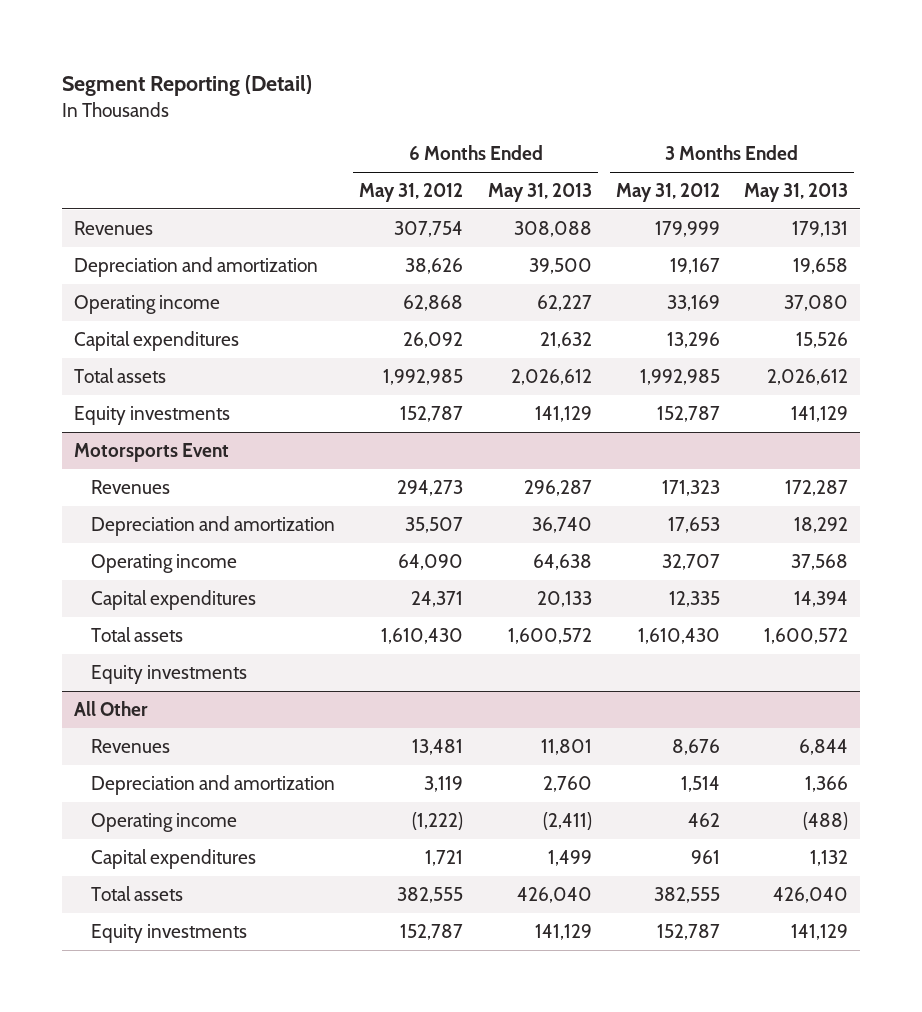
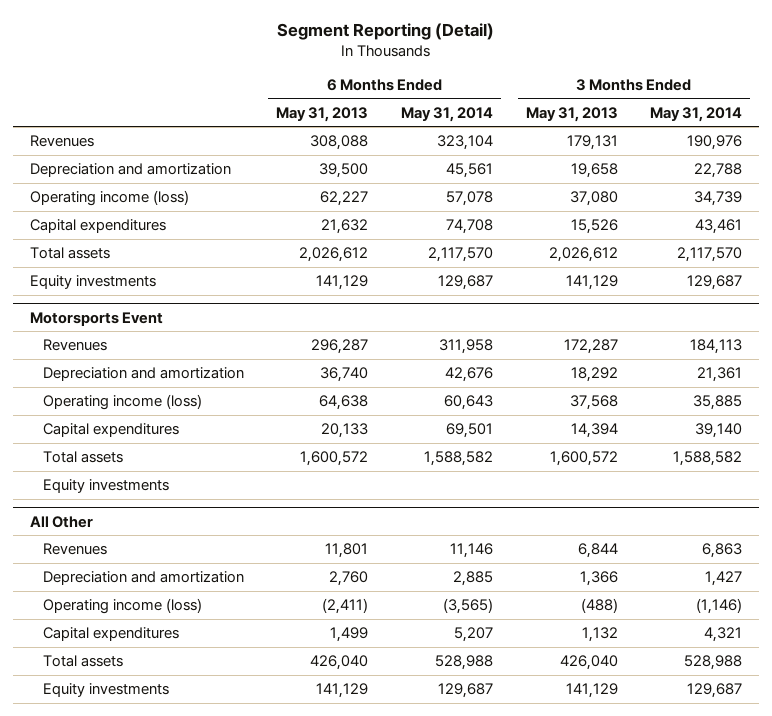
- | 6 Months Ended May 31, 2012 | 6 Months Ended May 31, 2013 | 3 Months Ended May 31, 2012 | 3 Months Ended May 31, 2013
+ | 6 Months Ended May 31, 2013 | 6 Months Ended May 31, 2014 | 3 Months Ended May 31, 2013 | 3 Months Ended May 31, 2014
- Operating income | 62,868 | 62,227 | 33,169 | 37,080
+ Operating income (loss) | 62,227 | 57,078 | 37,080 | 34,739
@ Motorsports Event
- Operating income | 64,090 | 64,638 | 32,707 | 37,568
+ Operating income (loss) | 64,638 | 60,643 | 37,568 | 35,885
@ All Other
- Operating income | (1,222) | (2,411) | 462 | (488)
+ Operating income (loss) | (2,411) | (3,565) | (488) | (1,146)

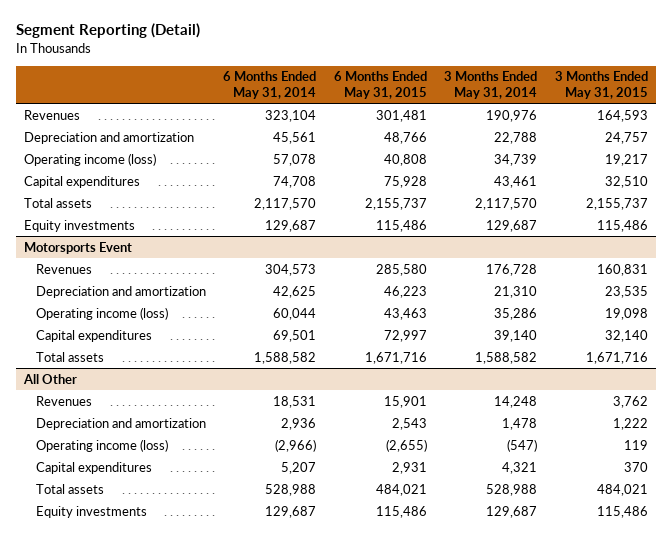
- | 6 Months Ended May 31, 2013 | 6 Months Ended May 31, 2014 | 3 Months Ended May 31, 2013 | 3 Months Ended May 31, 2014
+ | 6 Months Ended May 31, 2014 | 6 Months Ended May 31, 2015 | 3 Months Ended May 31, 2014 | 3 Months Ended May 31, 2015
@ Motorsports Event
- Revenues | 296,287 | 311,958 | 172,287 | 184,113
- Depreciation and amortization | 36,740 | 42,676 | 18,292 | 21,361
- Operating income (loss) | 64,638 | 60,643 | 37,568 | 35,885
+ Revenues | 304,573 | 285,580 | 176,728 | 160,831
+ Depreciation and amortization | 42,625 | 46,223 | 21,310 | 23,535
+ Operating income (loss) | 60,044 | 43,463 | 35,286 | 19,098
- Equity investments
@ All Other
- Revenues | 11,801 | 11,146 | 6,844 | 6,863
- Depreciation and amortization | 2,760 | 2,885 | 1,366 | 1,427
- Operating income (loss) | (2,411) | (3,565) | (488) | (1,146)
+ Revenues | 18,531 | 15,901 | 14,248 | 3,762
+ Depreciation and amortization | 2,936 | 2,543 | 1,478 | 1,222
+ Operating income (loss) | (2,966) | (2,655) | (547) | 119

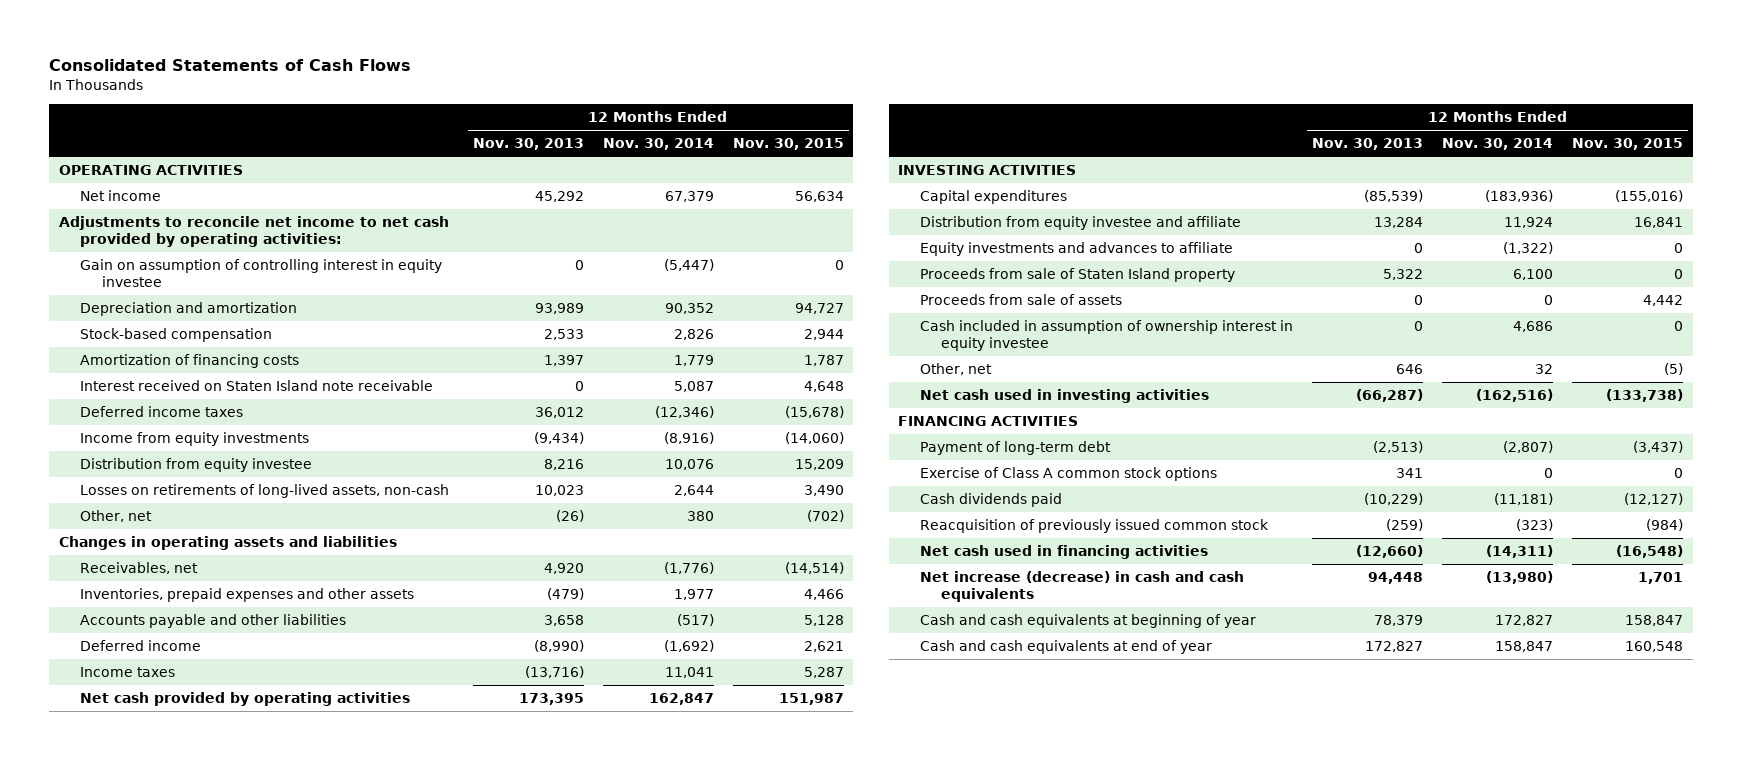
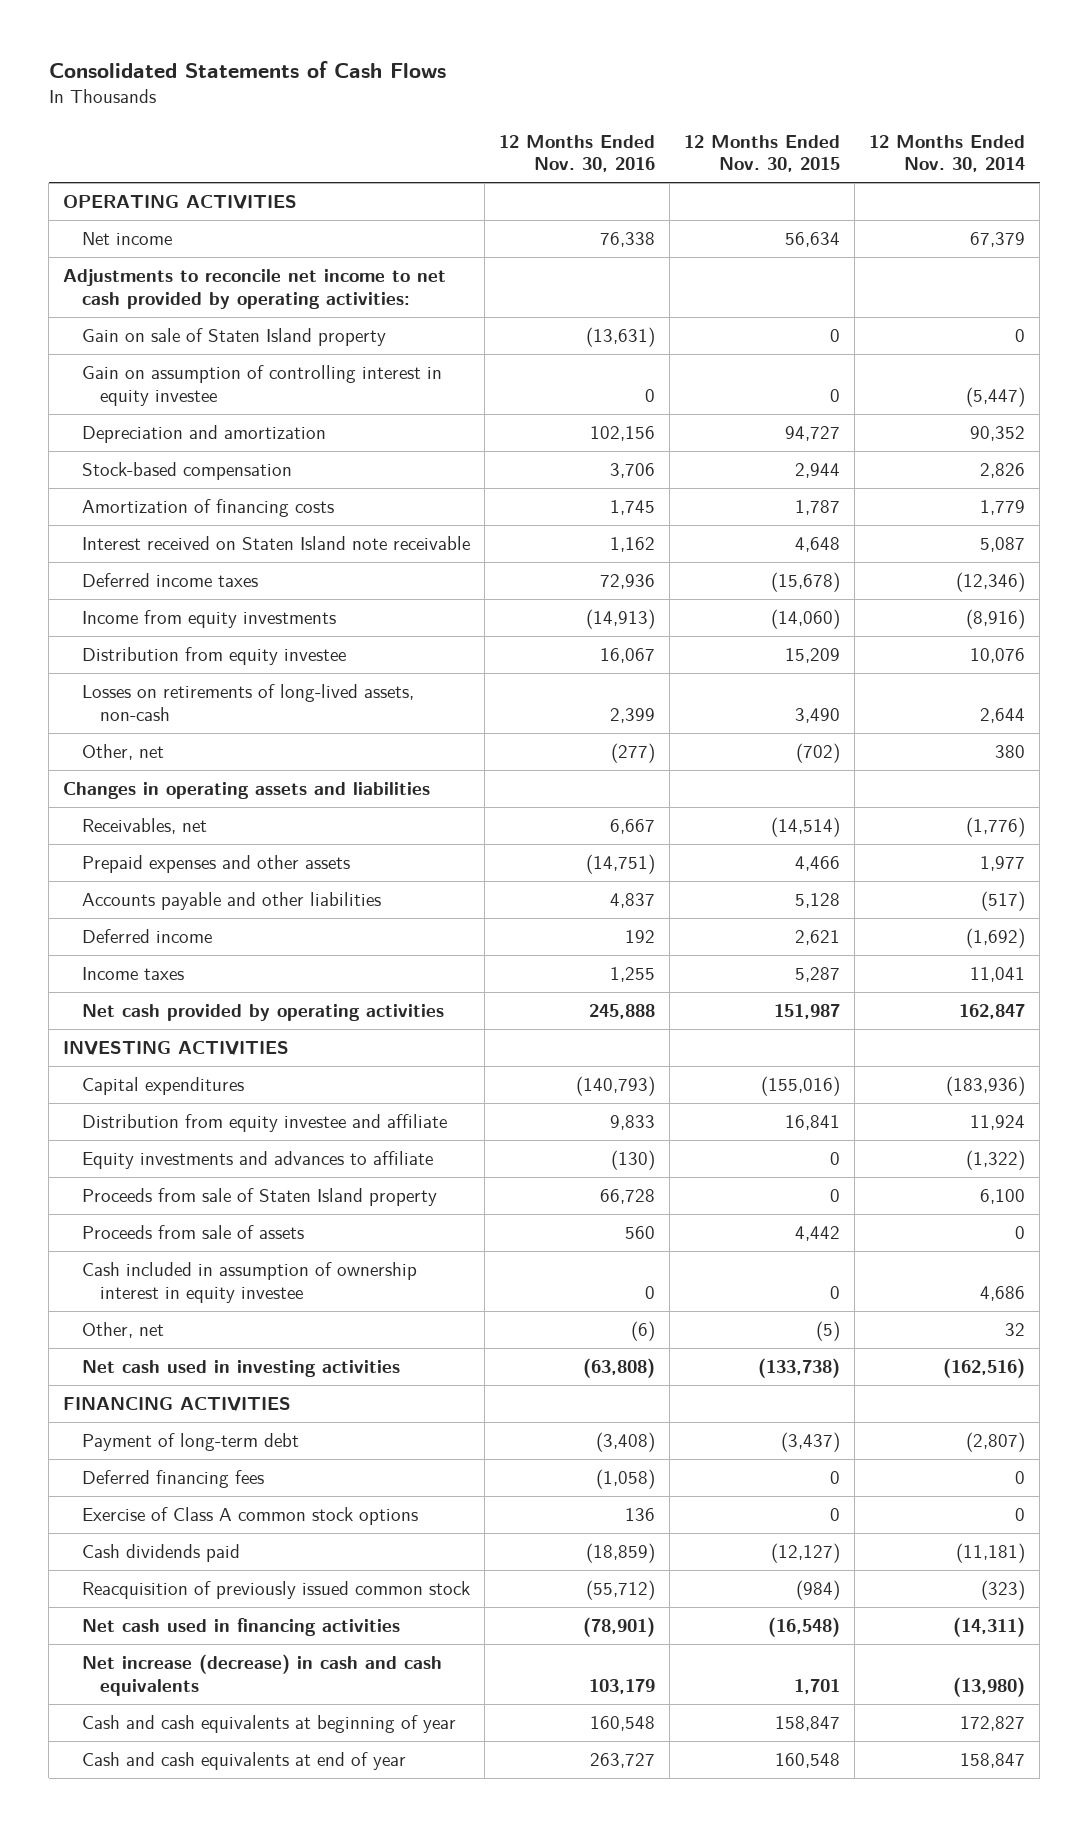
- | 12 Months Ended Nov. 30, 2013 | 12 Months Ended Nov. 30, 2014 | 12 Months Ended Nov. 30, 2015
+ | 12 Months Ended Nov. 30, 2016 | 12 Months Ended Nov. 30, 2015 | 12 Months Ended Nov. 30, 2014
+ Gain on sale of Staten Island property | (13,631) | 0 | 0
- Inventories, prepaid expenses and other assets | (479) | 1,977 | 4,466
+ Prepaid expenses and other assets | (14,751) | 4,466 | 1,977
+ Deferred financing fees | (1,058) | 0 | 0

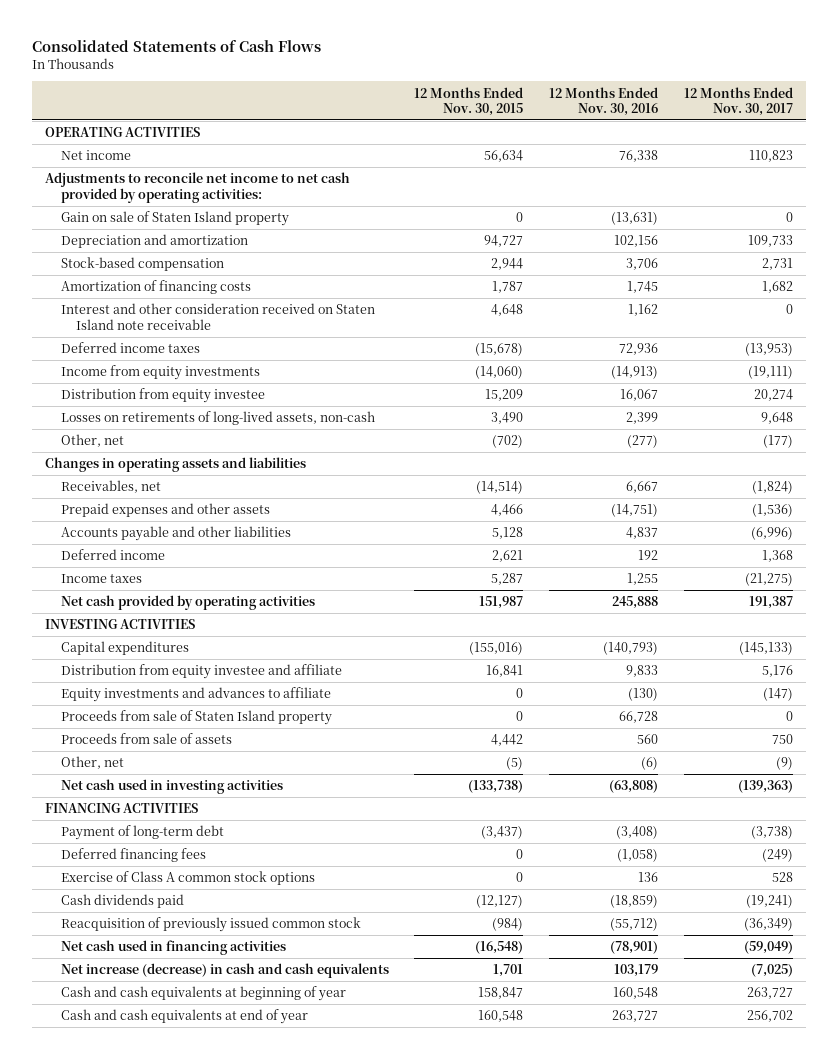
- | 12 Months Ended Nov. 30, 2016 | 12 Months Ended Nov. 30, 2015 | 12 Months Ended Nov. 30, 2014
+ | 12 Months Ended Nov. 30, 2015 | 12 Months Ended Nov. 30, 2016 | 12 Months Ended Nov. 30, 2017
- Gain on assumption of controlling interest in equity investee | 0 | 0 | (5,447)
- Interest received on Staten Island note receivable | 1,162 | 4,648 | 5,087
+ Interest and other consideration received on Staten Island note receivable | 4,648 | 1,162 | 0
- Cash included in assumption of ownership interest in equity investee | 0 | 0 | 4,686

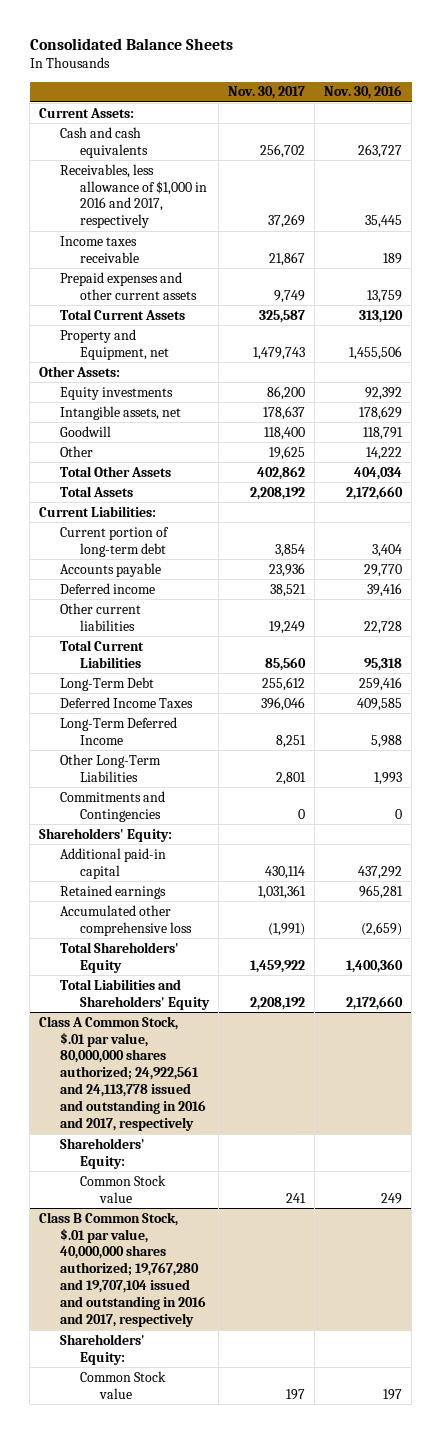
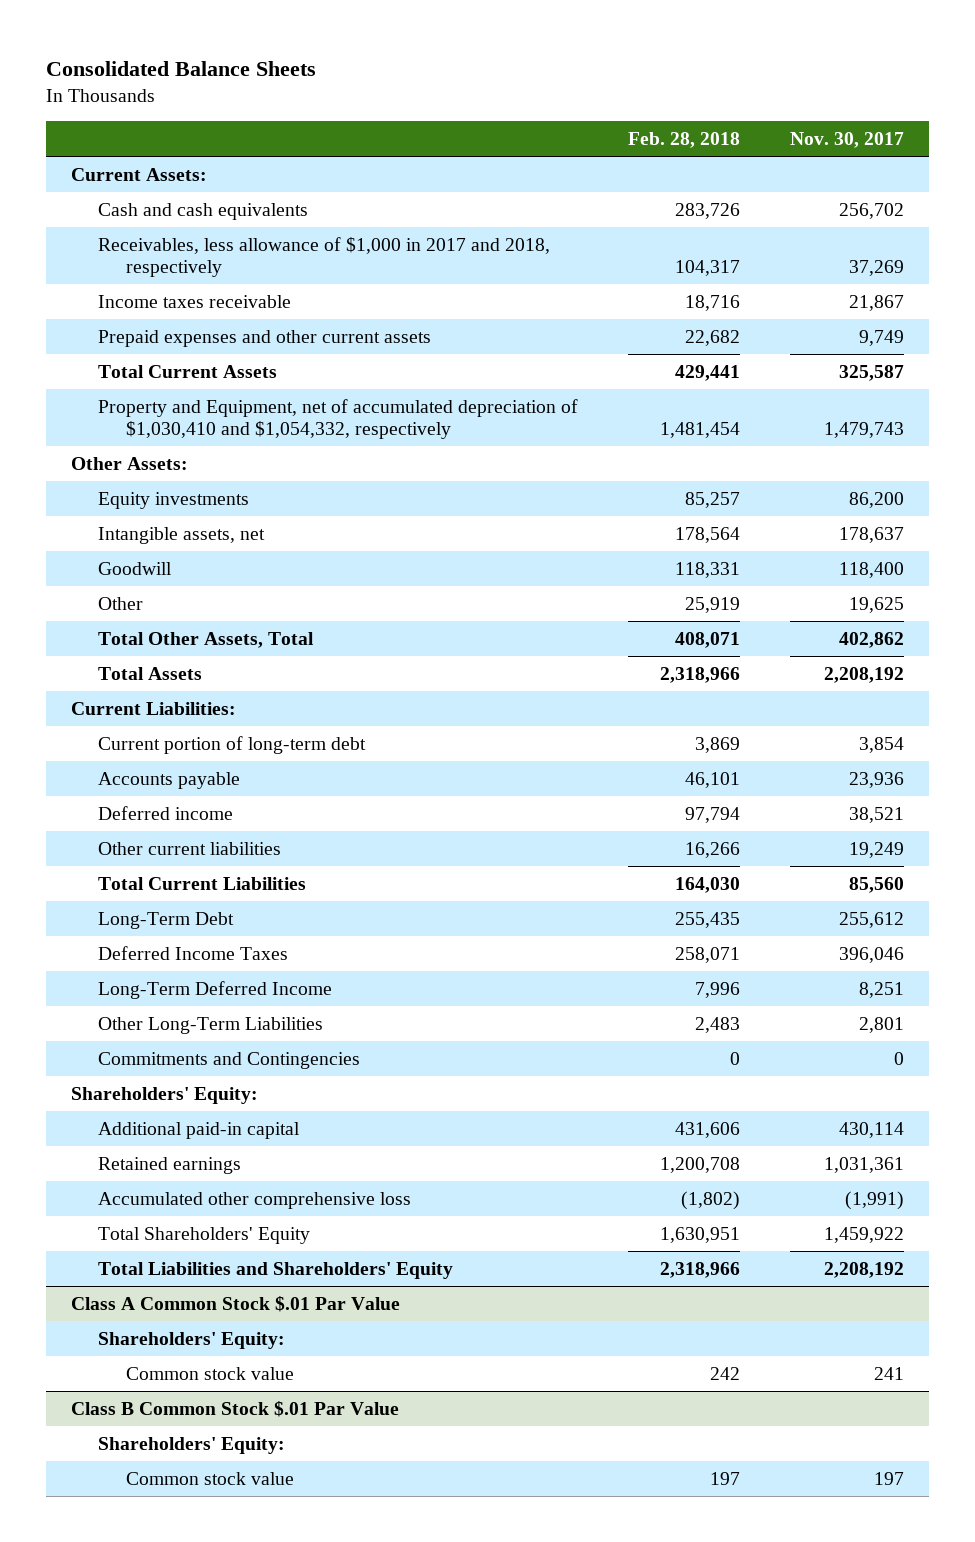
- | Nov. 30, 2017 | Nov. 30, 2016
+ | Feb. 28, 2018 | Nov. 30, 2017
- Receivables, less allowance of $1,000 in 2016 and 2017, respectively | 37,269 | 35,445
+ Receivables, less allowance of $1,000 in 2017 and 2018, respectively | 104,317 | 37,269
- Property and Equipment, net | 1,479,743 | 1,455,506
+ Property and Equipment, net of accumulated depreciation of $1,030,410 and $1,054,332, respectively | 1,481,454 | 1,479,743
- Total Other Assets | 402,862 | 404,034
+ Total Other Assets, Total | 408,071 | 402,862
- Class A Common Stock, $.01 par value, 80,000,000 shares authorized; 24,922,561 and 24,113,778 issued and outstanding in 2016 and 2017, respectively
+ Class A Common Stock $.01 Par Value
- Common Stock value | 241 | 249
- Class B Common Stock, $.01 par value, 40,000,000 shares authorized; 19,767,280 and 19,707,104 issued and outstanding in 2016 and 2017, respectively
+ Common stock value | 242 | 241
+ Class B Common Stock $.01 Par Value
- Common Stock value | 197 | 197
+ Common stock value | 197 | 197

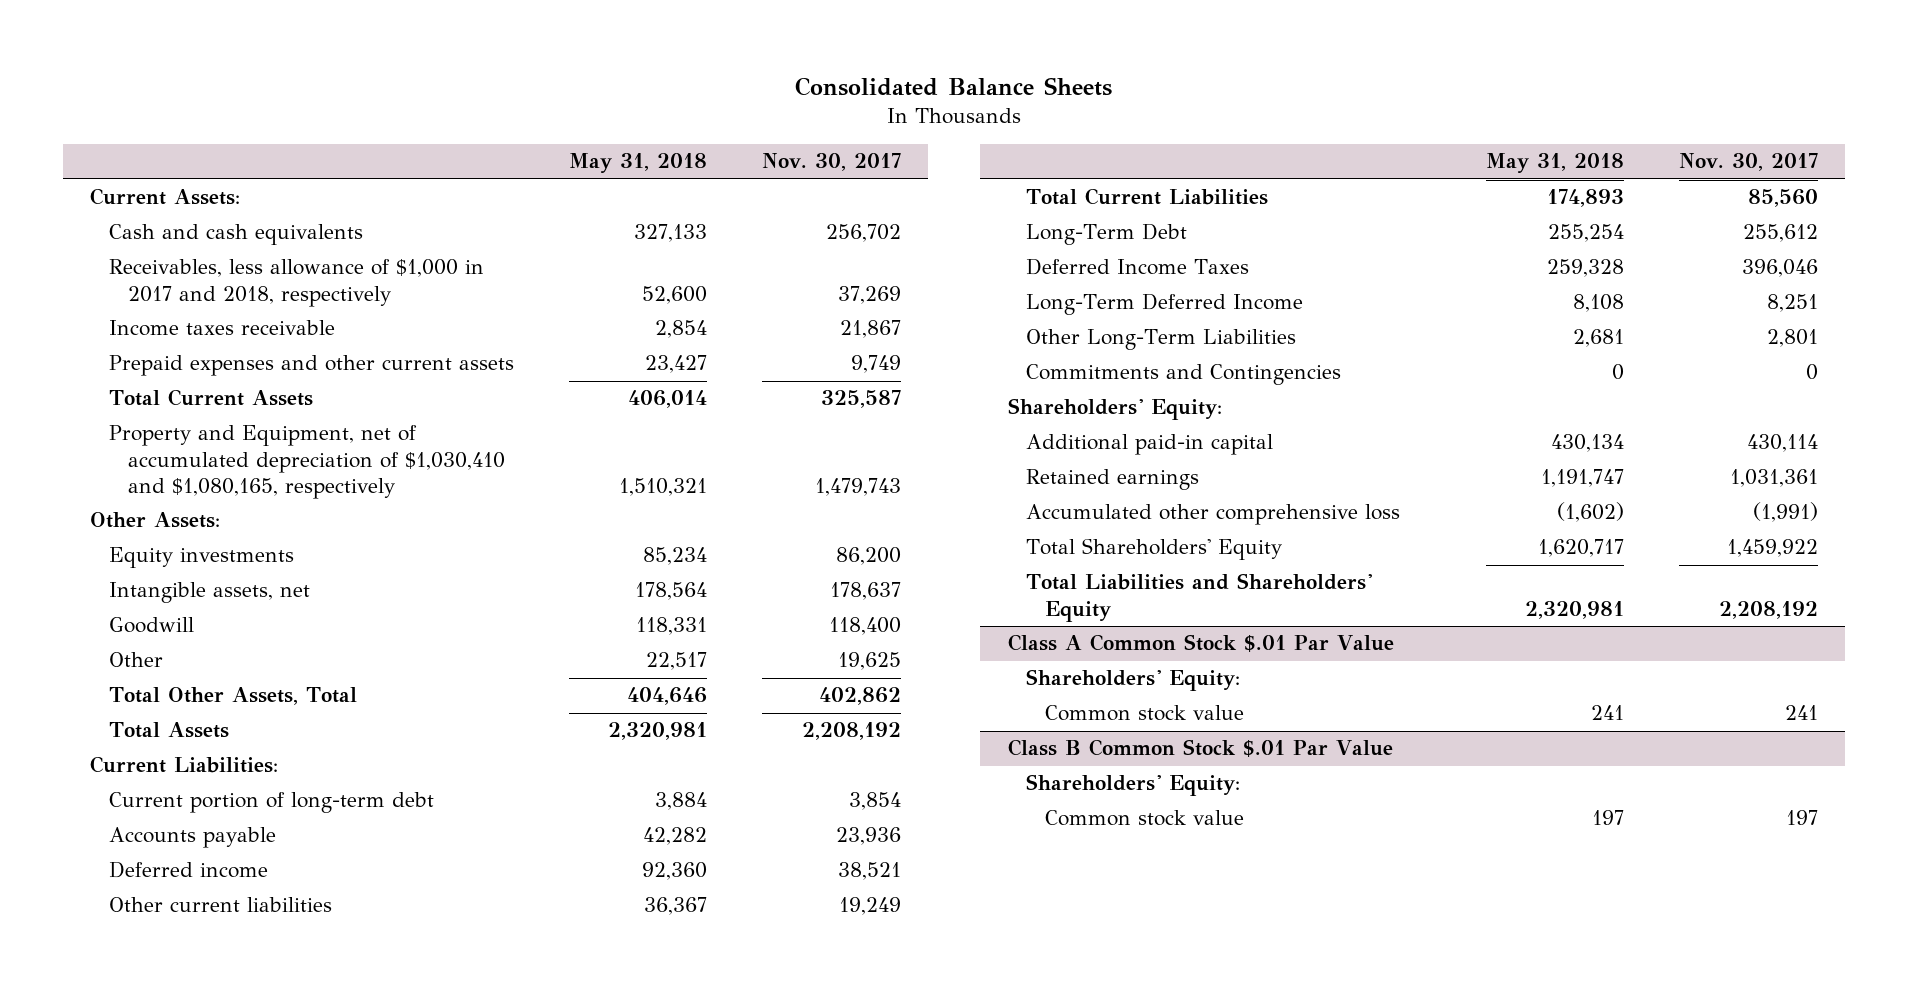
- | Feb. 28, 2018 | Nov. 30, 2017
+ | May 31, 2018 | Nov. 30, 2017
- Property and Equipment, net of accumulated depreciation of $1,030,410 and $1,054,332, respectively | 1,481,454 | 1,479,743
+ Property and Equipment, net of accumulated depreciation of $1,030,410 and $1,080,165, respectively | 1,510,321 | 1,479,743

